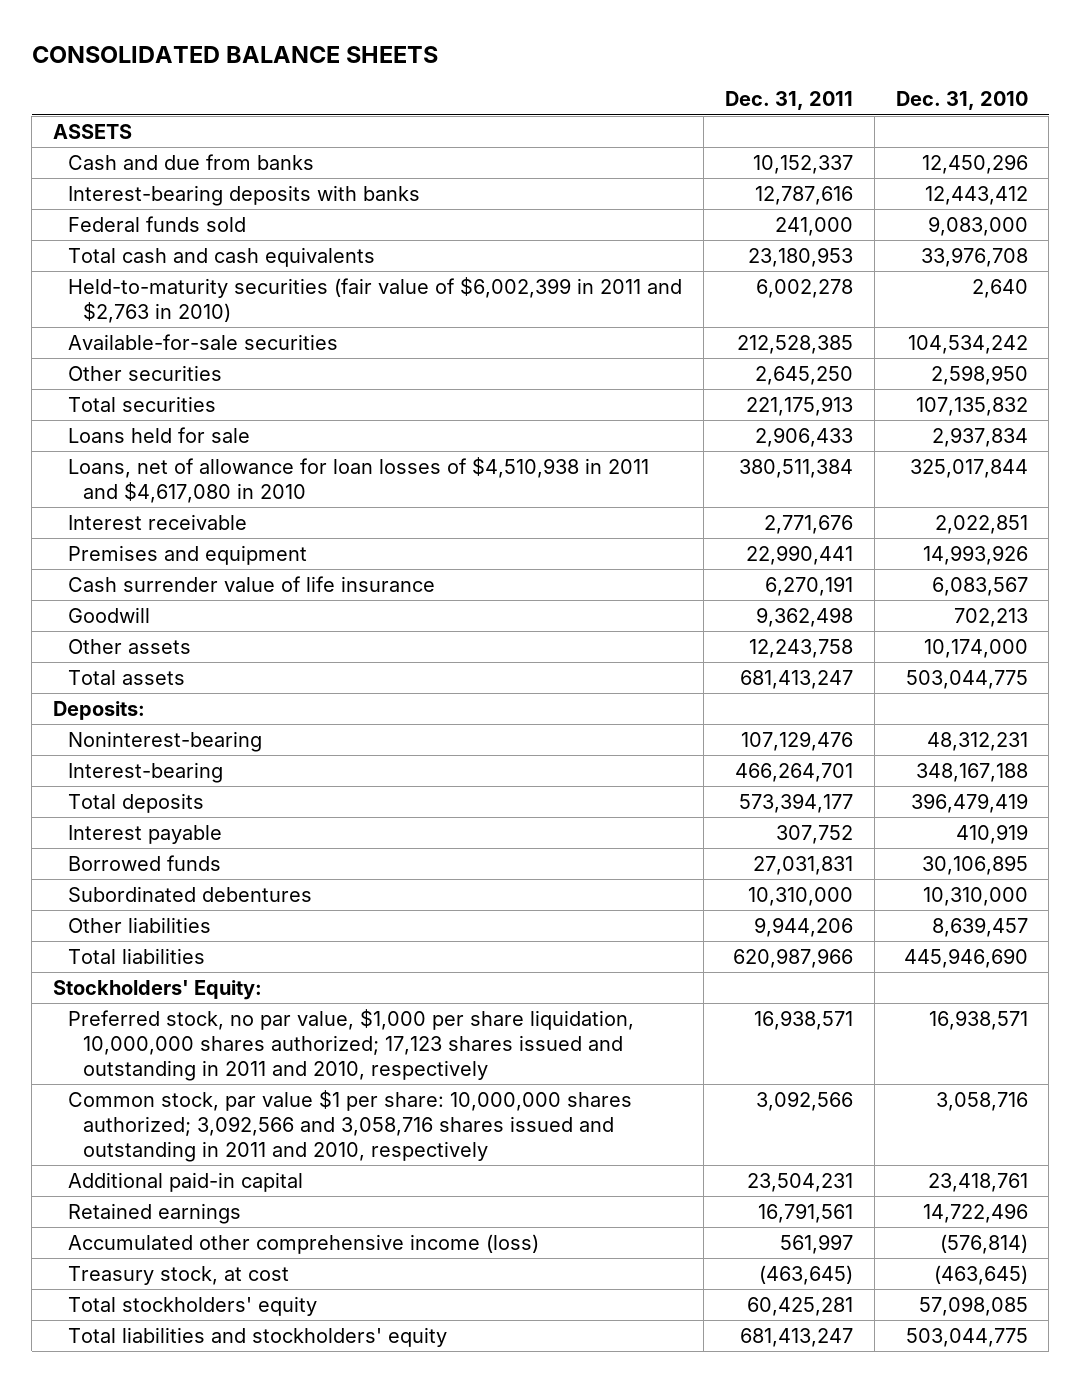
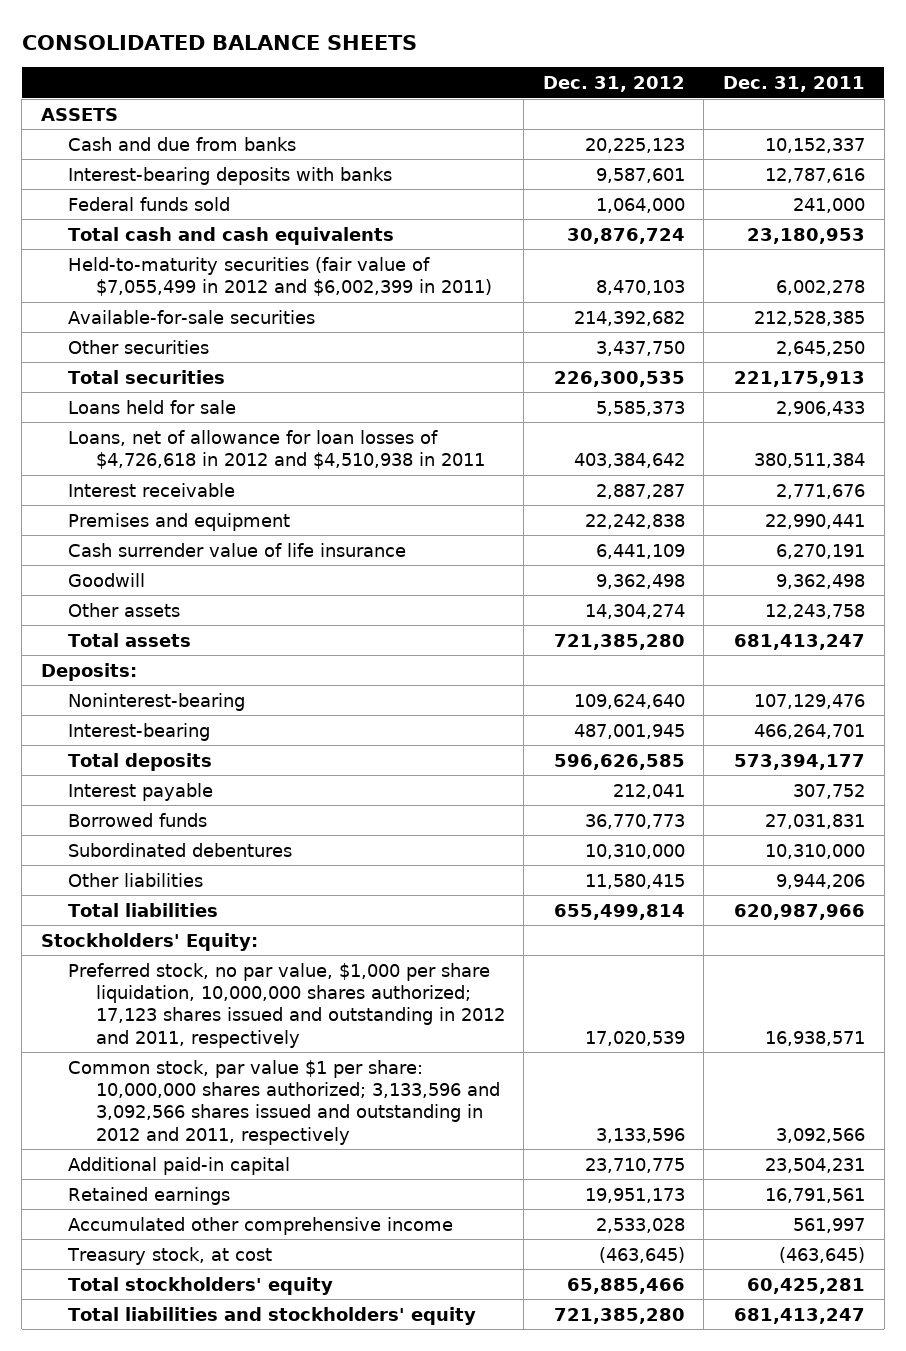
- | Dec. 31, 2011 | Dec. 31, 2010
+ | Dec. 31, 2012 | Dec. 31, 2011
- Held-to-maturity securities (fair value of $6,002,399 in 2011 and $2,763 in 2010) | 6,002,278 | 2,640
+ Held-to-maturity securities (fair value of $7,055,499 in 2012 and $6,002,399 in 2011) | 8,470,103 | 6,002,278
- Loans, net of allowance for loan losses of $4,510,938 in 2011 and $4,617,080 in 2010 | 380,511,384 | 325,017,844
+ Loans, net of allowance for loan losses of $4,726,618 in 2012 and $4,510,938 in 2011 | 403,384,642 | 380,511,384
- Preferred stock, no par value, $1,000 per share liquidation, 10,000,000 shares authorized; 17,123 shares issued and outstanding in 2011 and 2010, respectively | 16,938,571 | 16,938,571
- Common stock, par value $1 per share: 10,000,000 shares authorized; 3,092,566 and 3,058,716 shares issued and outstanding in 2011 and 2010, respectively | 3,092,566 | 3,058,716
+ Preferred stock, no par value, $1,000 per share liquidation, 10,000,000 shares authorized; 17,123 shares issued and outstanding in 2012 and 2011, respectively | 17,020,539 | 16,938,571
+ Common stock, par value $1 per share: 10,000,000 shares authorized; 3,133,596 and 3,092,566 shares issued and outstanding in 2012 and 2011, respectively | 3,133,596 | 3,092,566
- Accumulated other comprehensive income (loss) | 561,997 | (576,814)
+ Accumulated other comprehensive income | 2,533,028 | 561,997

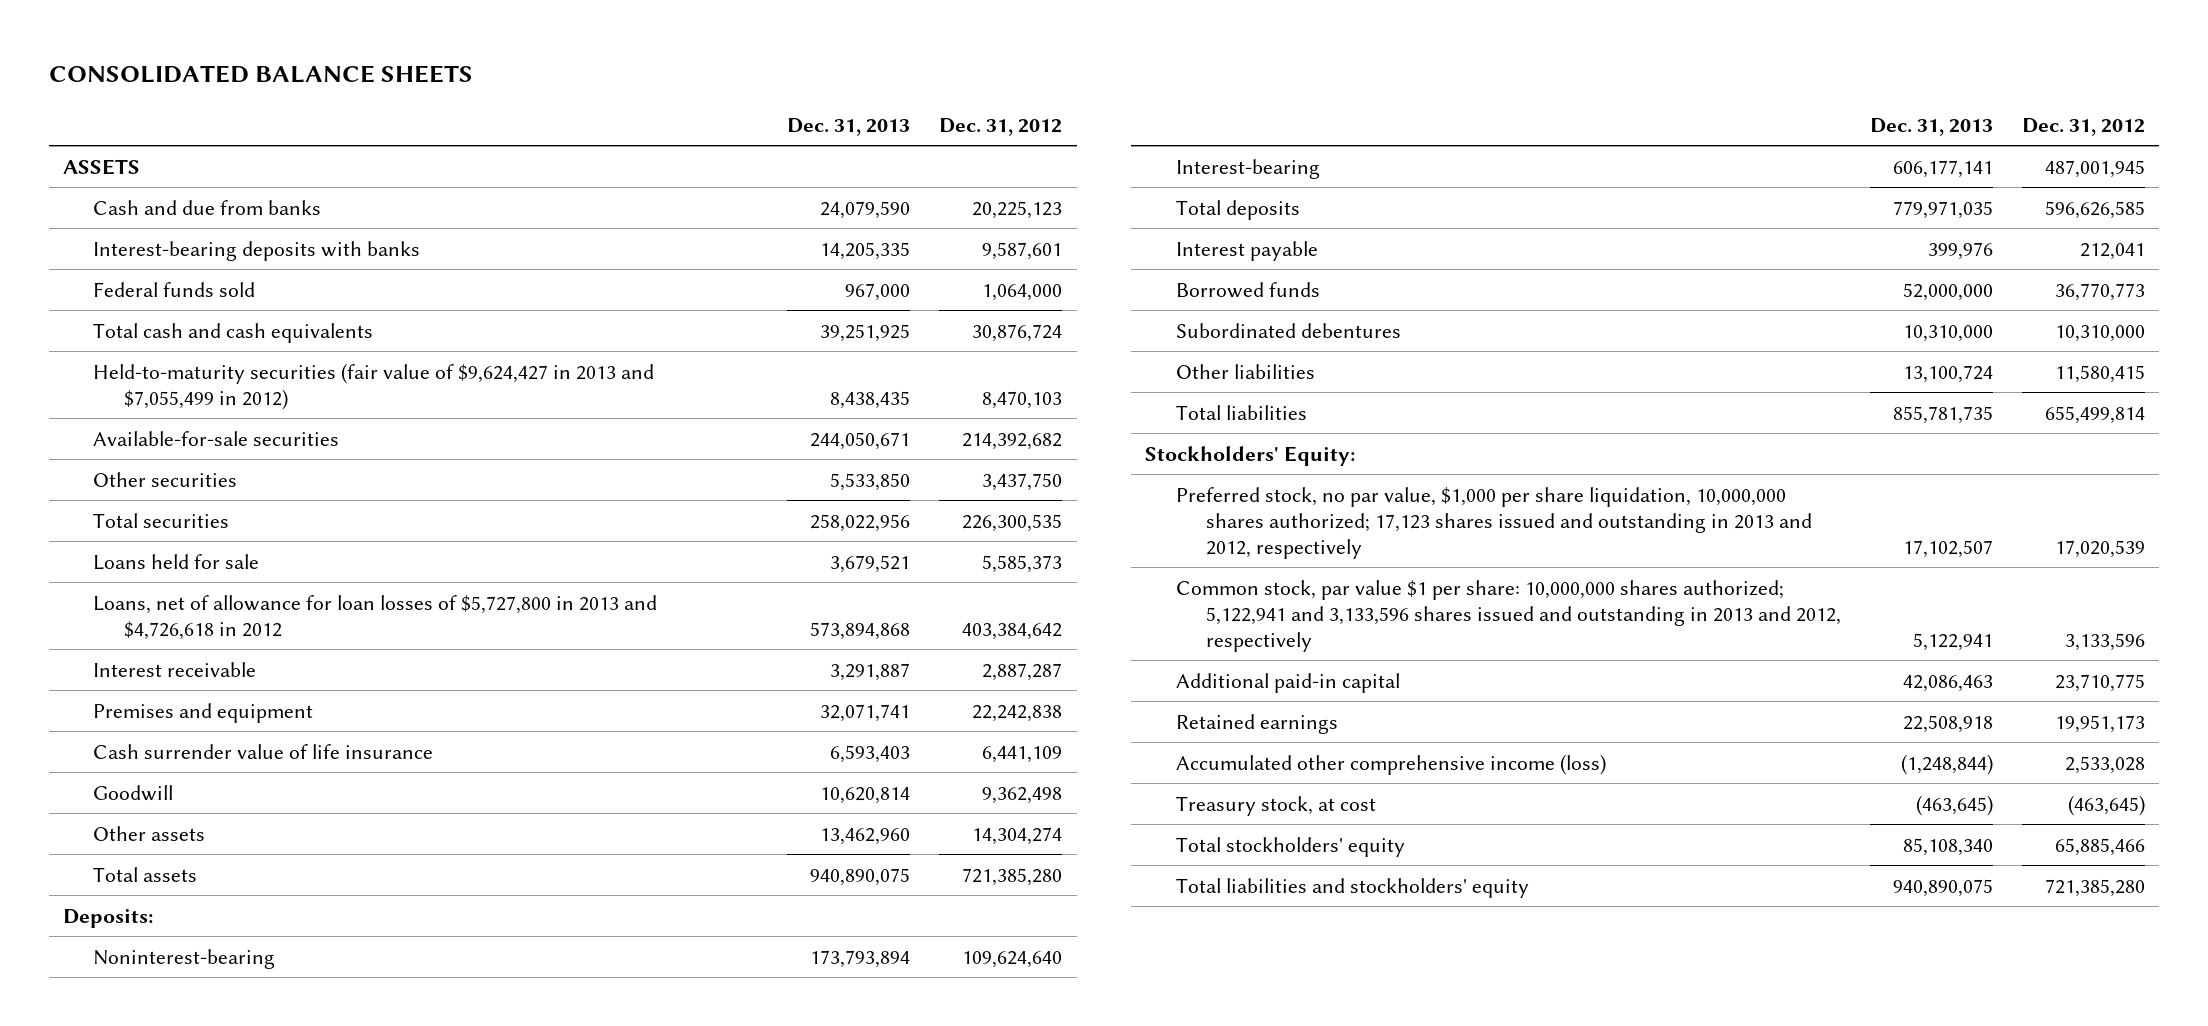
- | Dec. 31, 2012 | Dec. 31, 2011
+ | Dec. 31, 2013 | Dec. 31, 2012
- Held-to-maturity securities (fair value of $7,055,499 in 2012 and $6,002,399 in 2011) | 8,470,103 | 6,002,278
+ Held-to-maturity securities (fair value of $9,624,427 in 2013 and $7,055,499 in 2012) | 8,438,435 | 8,470,103
- Loans, net of allowance for loan losses of $4,726,618 in 2012 and $4,510,938 in 2011 | 403,384,642 | 380,511,384
+ Loans, net of allowance for loan losses of $5,727,800 in 2013 and $4,726,618 in 2012 | 573,894,868 | 403,384,642
- Preferred stock, no par value, $1,000 per share liquidation, 10,000,000 shares authorized; 17,123 shares issued and outstanding in 2012 and 2011, respectively | 17,020,539 | 16,938,571
- Common stock, par value $1 per share: 10,000,000 shares authorized; 3,133,596 and 3,092,566 shares issued and outstanding in 2012 and 2011, respectively | 3,133,596 | 3,092,566
+ Preferred stock, no par value, $1,000 per share liquidation, 10,000,000 shares authorized; 17,123 shares issued and outstanding in 2013 and 2012, respectively | 17,102,507 | 17,020,539
+ Common stock, par value $1 per share: 10,000,000 shares authorized; 5,122,941 and 3,133,596 shares issued and outstanding in 2013 and 2012, respectively | 5,122,941 | 3,133,596
- Accumulated other comprehensive income | 2,533,028 | 561,997
+ Accumulated other comprehensive income (loss) | (1,248,844) | 2,533,028

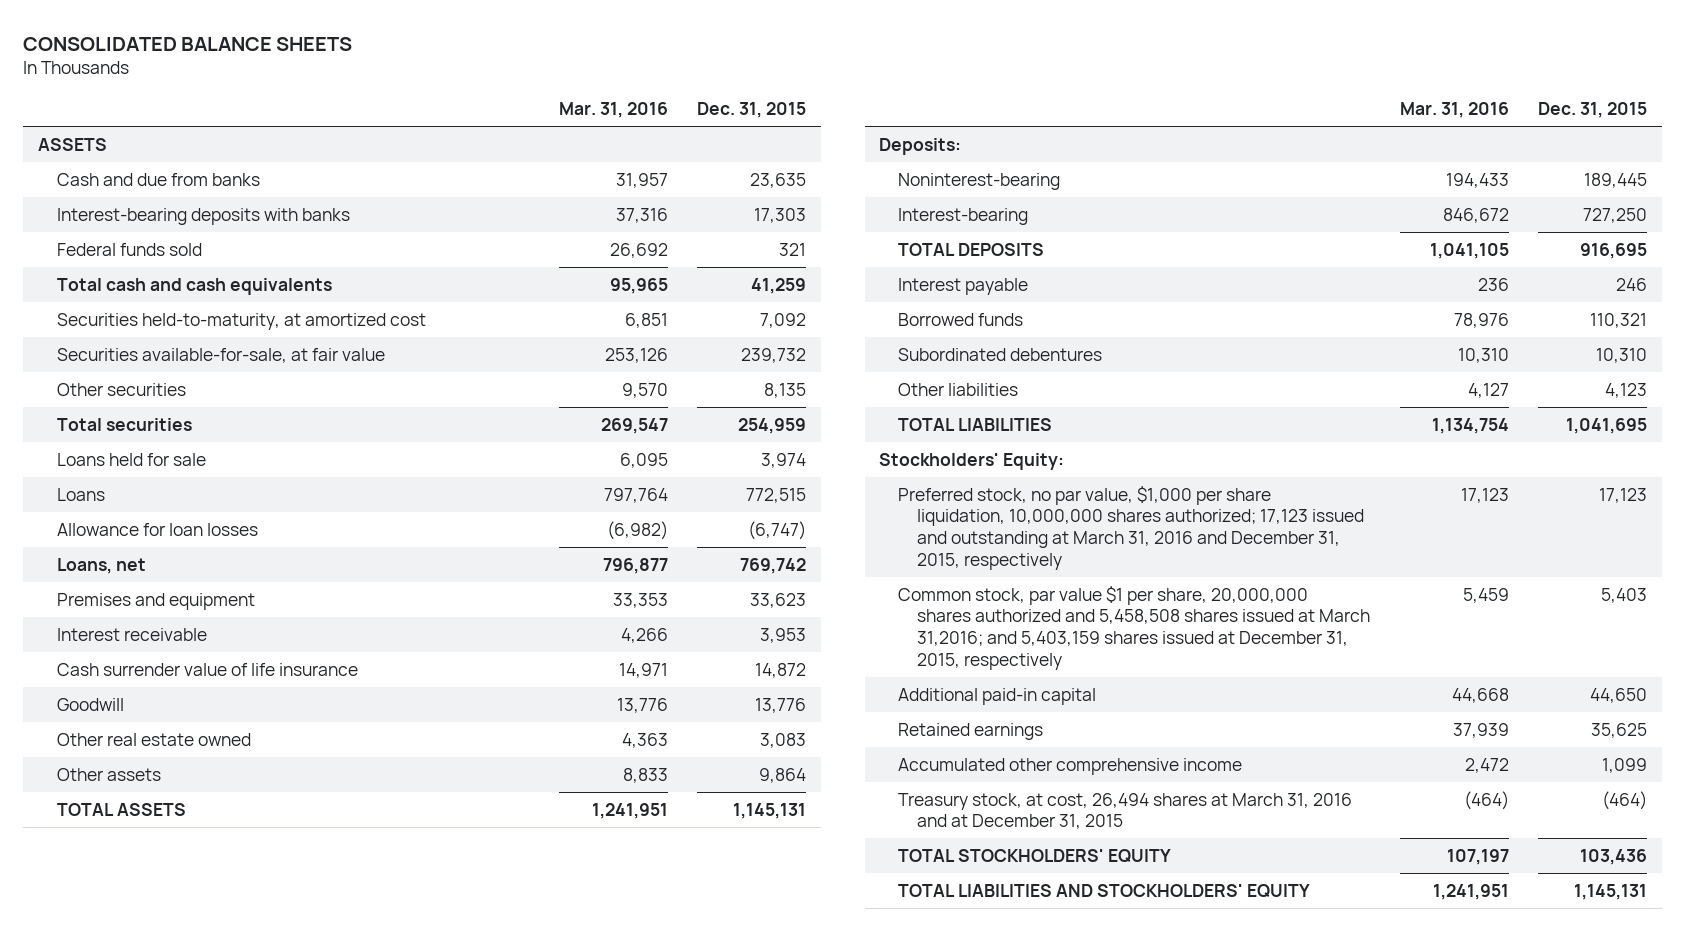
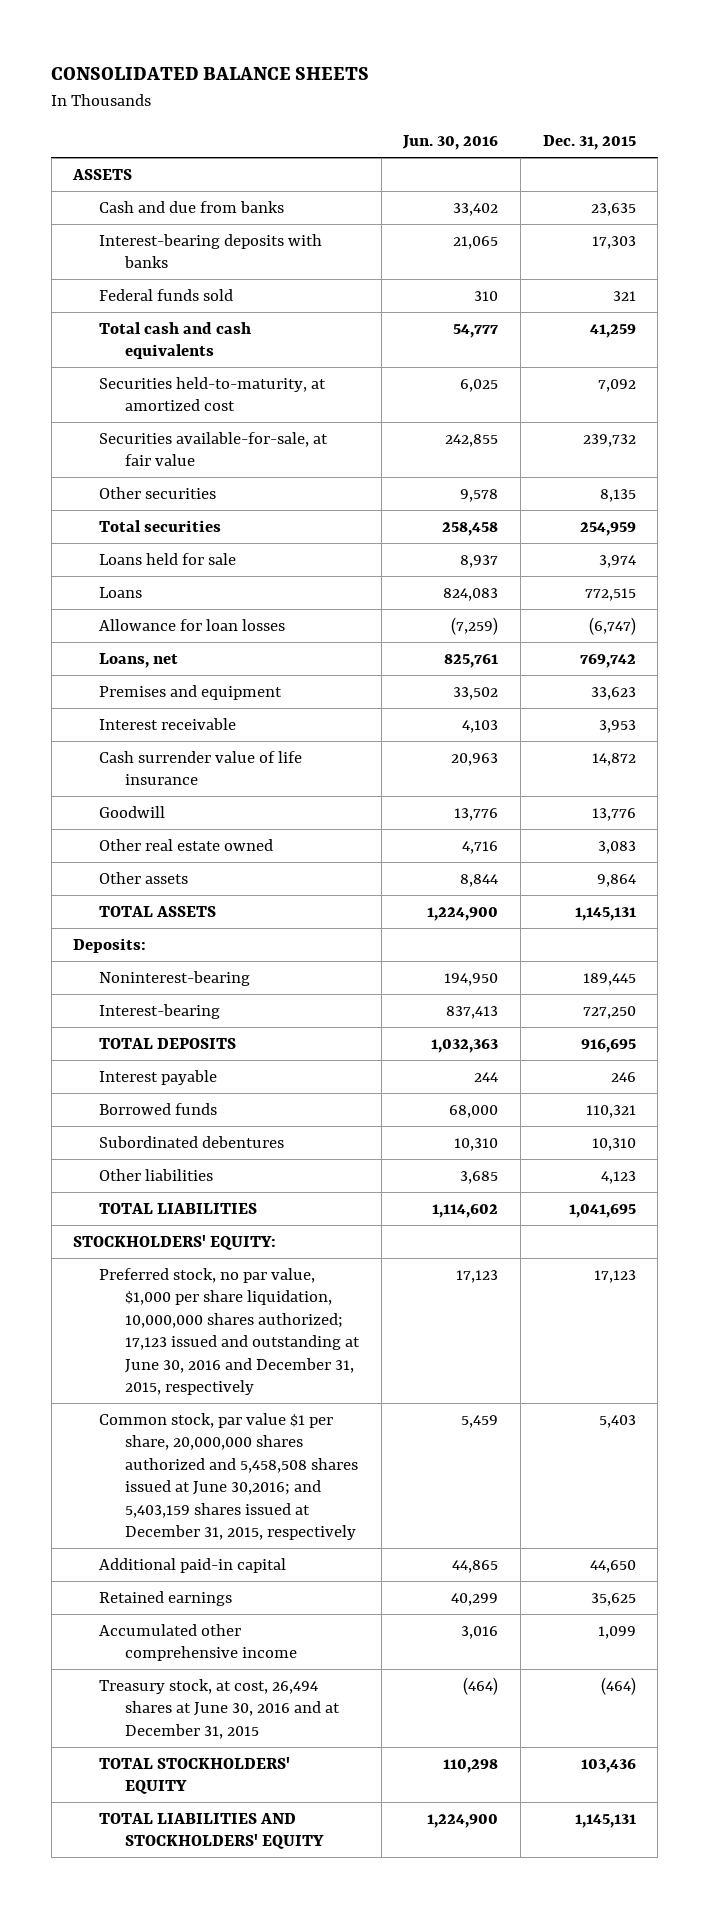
- | Mar. 31, 2016 | Dec. 31, 2015
+ | Jun. 30, 2016 | Dec. 31, 2015
- Stockholders' Equity:
- Preferred stock, no par value, $1,000 per share liquidation, 10,000,000 shares authorized; 17,123 issued and outstanding at March 31, 2016 and December 31, 2015, respectively | 17,123 | 17,123
- Common stock, par value $1 per share, 20,000,000 shares authorized and 5,458,508 shares issued at March 31,2016; and 5,403,159 shares issued at December 31, 2015, respectively | 5,459 | 5,403
+ STOCKHOLDERS' EQUITY:
+ Preferred stock, no par value, $1,000 per share liquidation, 10,000,000 shares authorized; 17,123 issued and outstanding at June 30, 2016 and December 31, 2015, respectively | 17,123 | 17,123
+ Common stock, par value $1 per share, 20,000,000 shares authorized and 5,458,508 shares issued at June 30,2016; and 5,403,159 shares issued at December 31, 2015, respectively | 5,459 | 5,403
- Treasury stock, at cost, 26,494 shares at March 31, 2016 and at December 31, 2015 | (464) | (464)
+ Treasury stock, at cost, 26,494 shares at June 30, 2016 and at December 31, 2015 | (464) | (464)

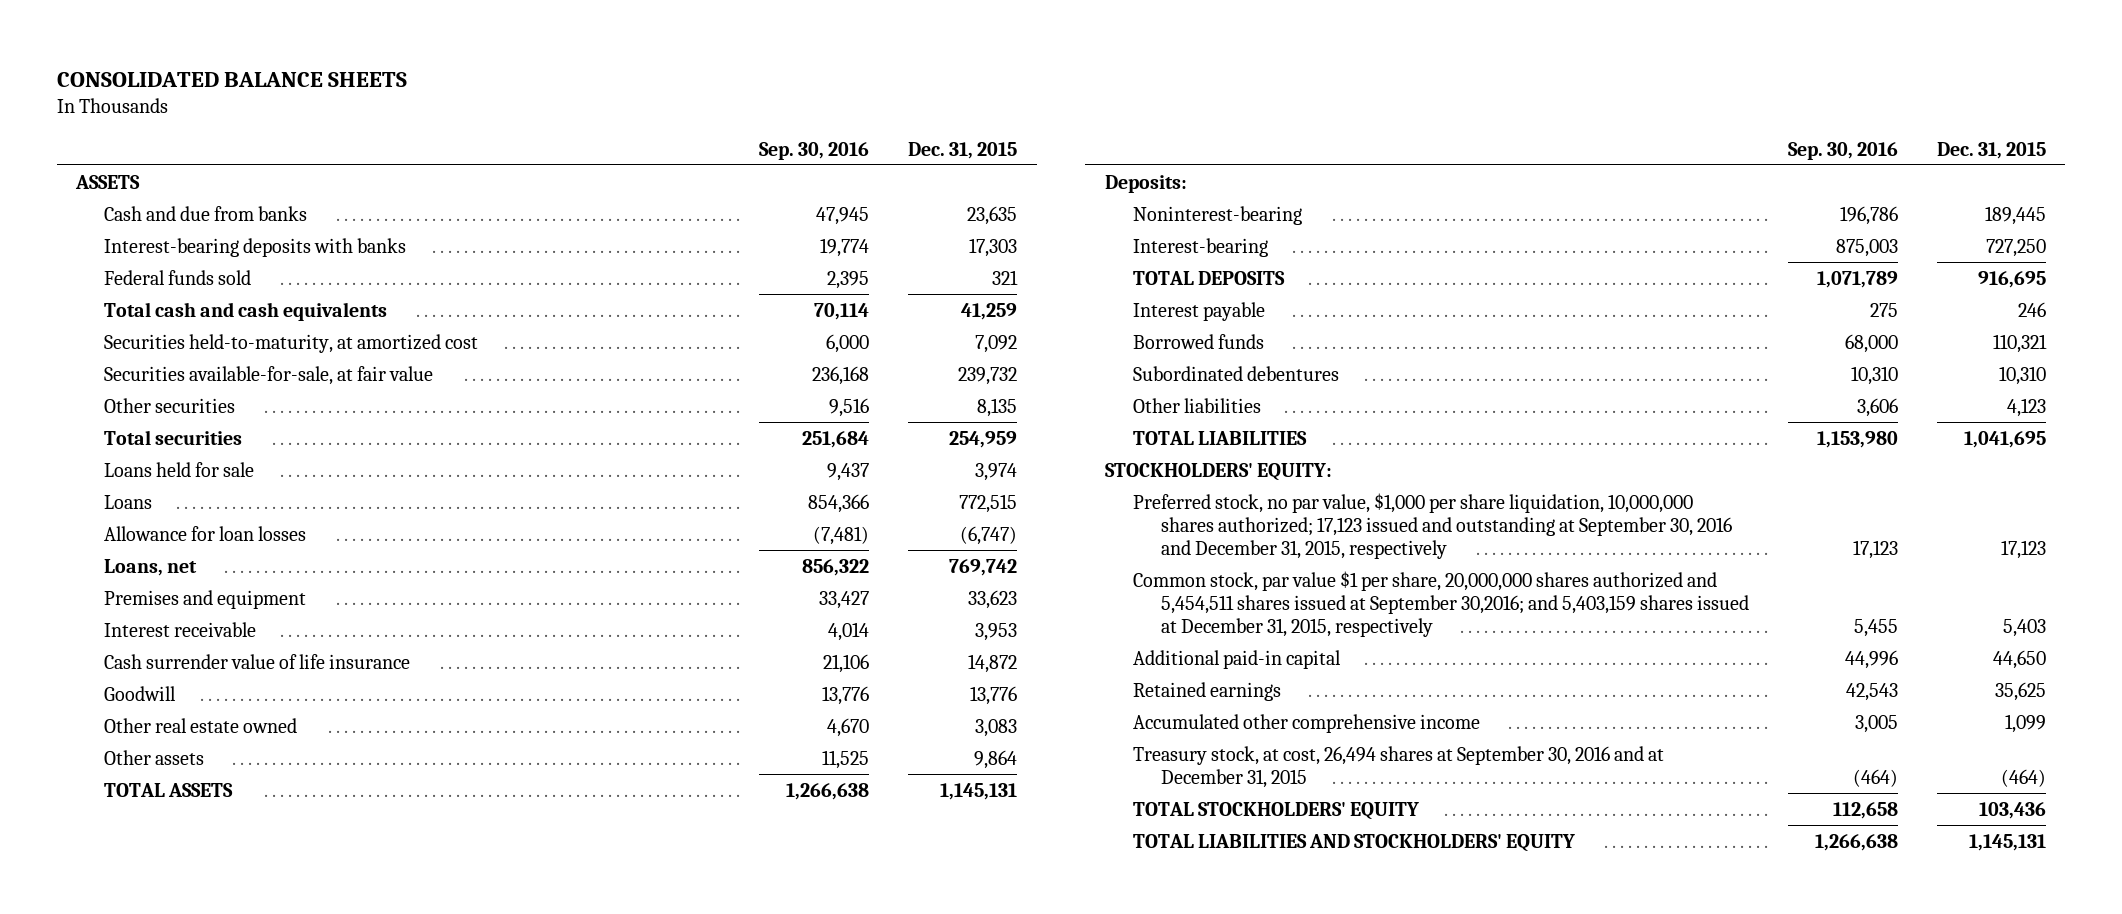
- | Jun. 30, 2016 | Dec. 31, 2015
+ | Sep. 30, 2016 | Dec. 31, 2015
- Preferred stock, no par value, $1,000 per share liquidation, 10,000,000 shares authorized; 17,123 issued and outstanding at June 30, 2016 and December 31, 2015, respectively | 17,123 | 17,123
- Common stock, par value $1 per share, 20,000,000 shares authorized and 5,458,508 shares issued at June 30,2016; and 5,403,159 shares issued at December 31, 2015, respectively | 5,459 | 5,403
+ Preferred stock, no par value, $1,000 per share liquidation, 10,000,000 shares authorized; 17,123 issued and outstanding at September 30, 2016 and December 31, 2015, respectively | 17,123 | 17,123
+ Common stock, par value $1 per share, 20,000,000 shares authorized and 5,454,511 shares issued at September 30,2016; and 5,403,159 shares issued at December 31, 2015, respectively | 5,455 | 5,403
- Treasury stock, at cost, 26,494 shares at June 30, 2016 and at December 31, 2015 | (464) | (464)
+ Treasury stock, at cost, 26,494 shares at September 30, 2016 and at December 31, 2015 | (464) | (464)

